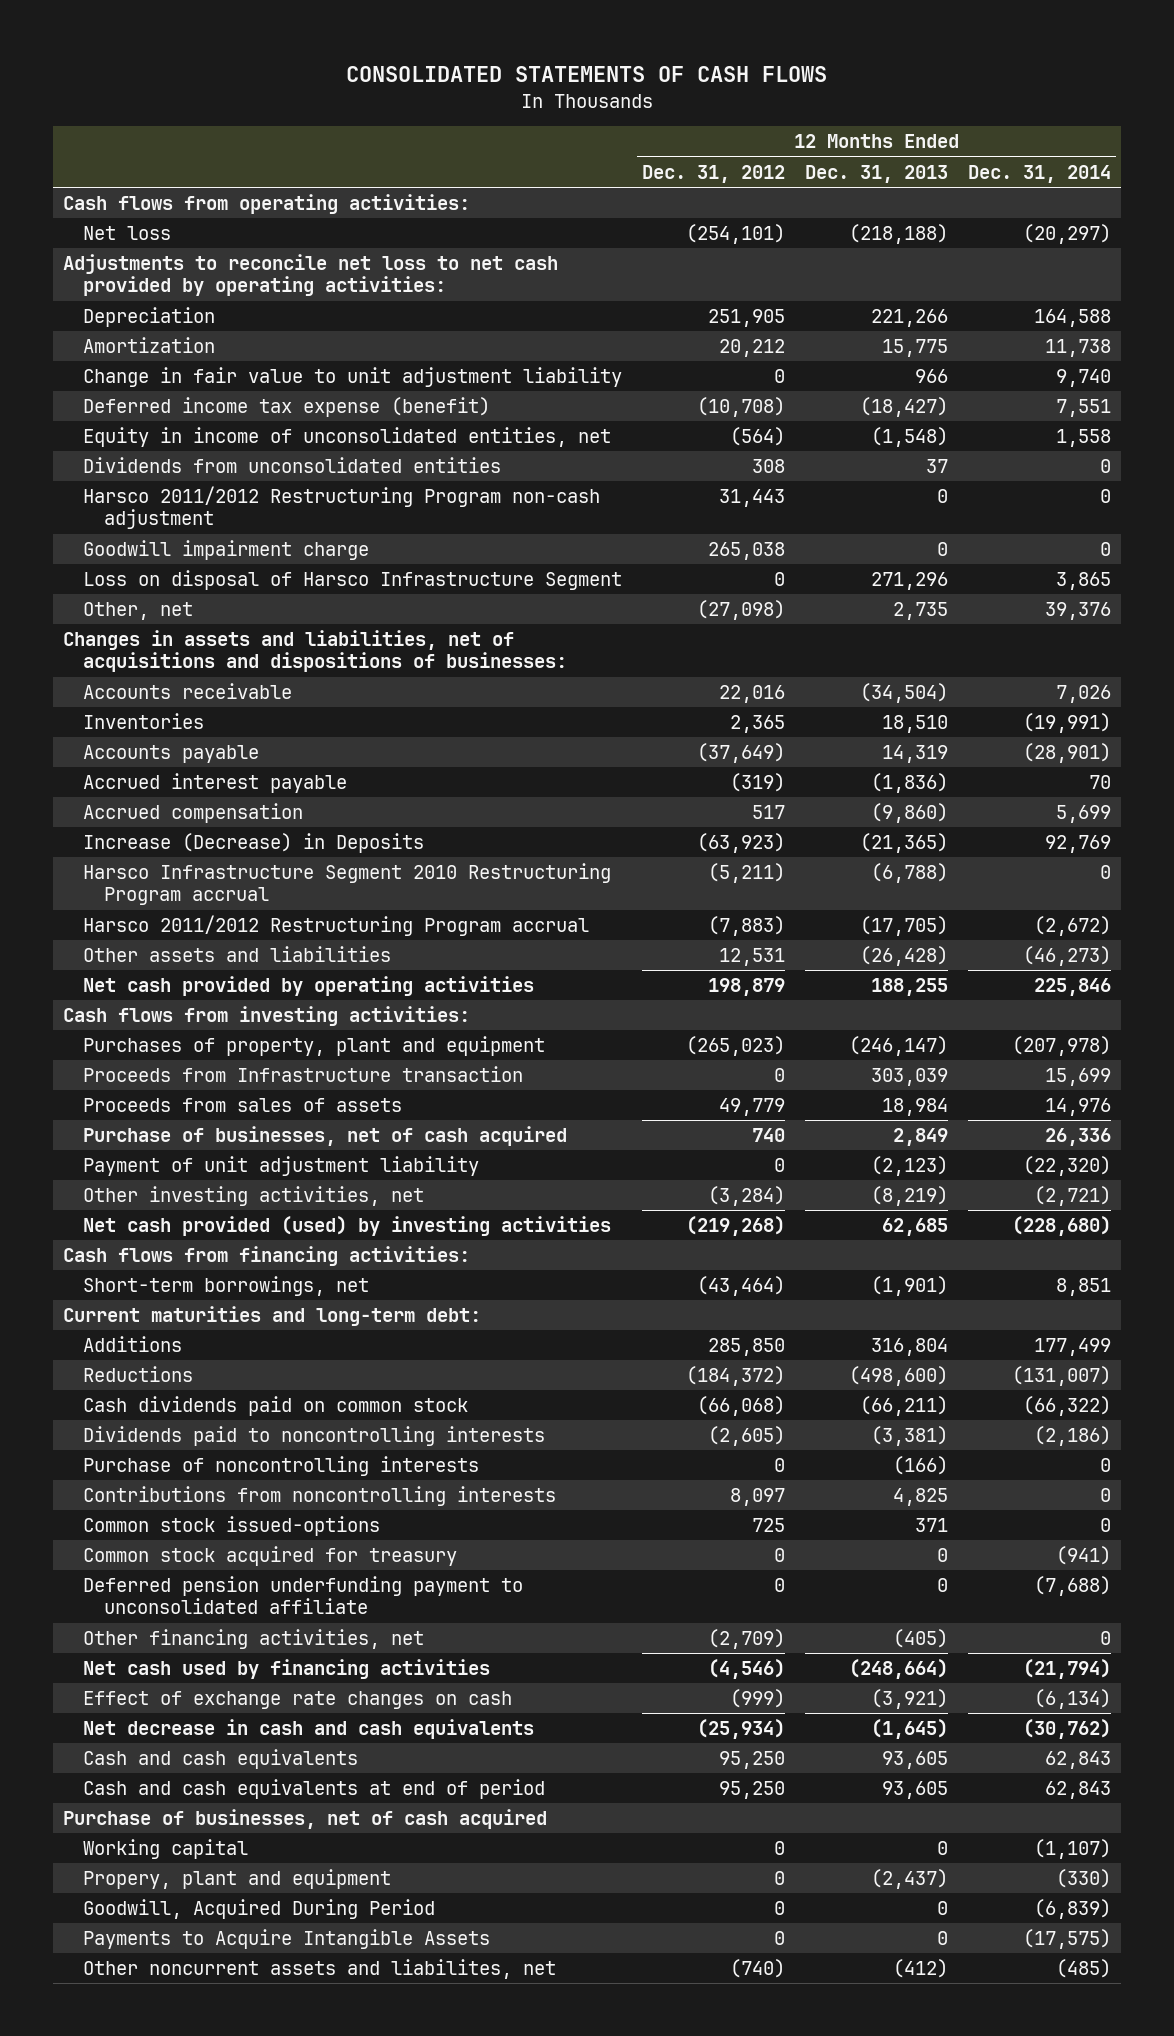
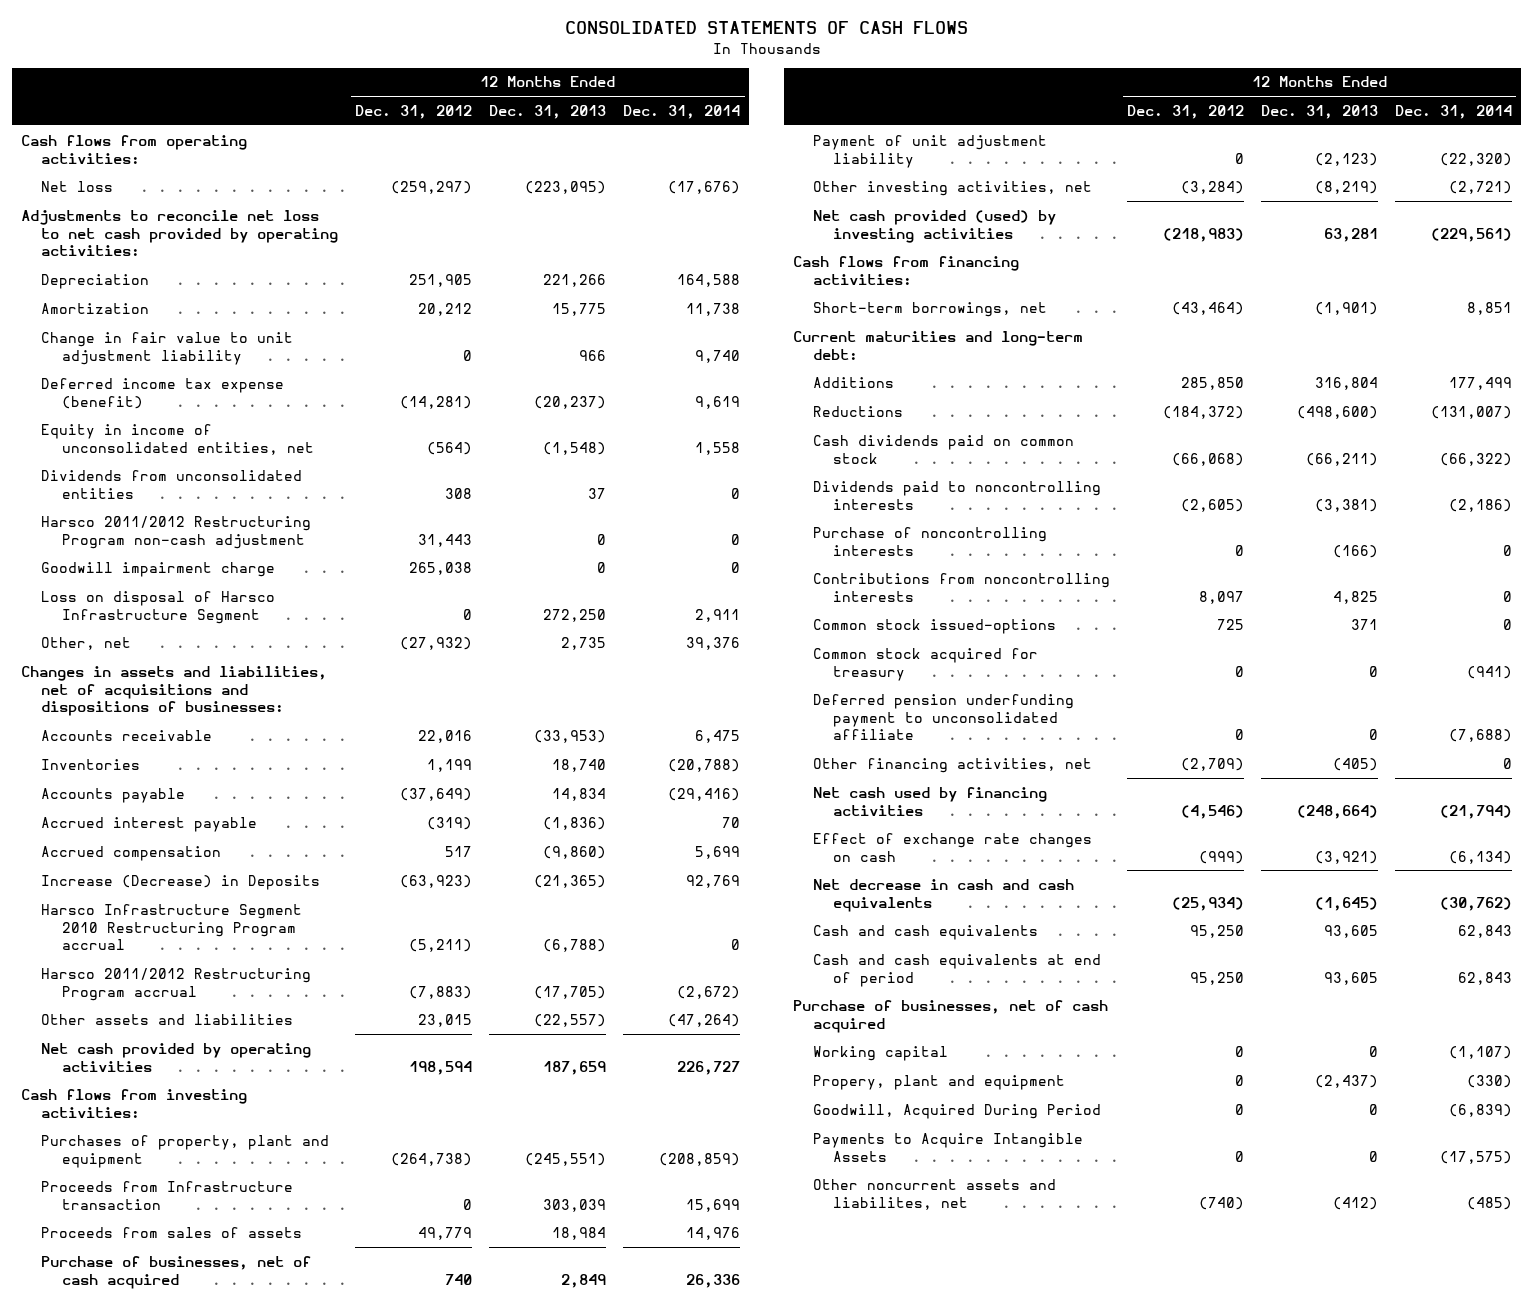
- Net loss | (254,101) | (218,188) | (20,297)
+ Net loss | (259,297) | (223,095) | (17,676)
- Deferred income tax expense (benefit) | (10,708) | (18,427) | 7,551
+ Deferred income tax expense (benefit) | (14,281) | (20,237) | 9,619
- Loss on disposal of Harsco Infrastructure Segment | 0 | 271,296 | 3,865
- Other, net | (27,098) | 2,735 | 39,376
+ Loss on disposal of Harsco Infrastructure Segment | 0 | 272,250 | 2,911
+ Other, net | (27,932) | 2,735 | 39,376
- Accounts receivable | 22,016 | (34,504) | 7,026
- Inventories | 2,365 | 18,510 | (19,991)
- Accounts payable | (37,649) | 14,319 | (28,901)
+ Accounts receivable | 22,016 | (33,953) | 6,475
+ Inventories | 1,199 | 18,740 | (20,788)
+ Accounts payable | (37,649) | 14,834 | (29,416)
- Other assets and liabilities | 12,531 | (26,428) | (46,273)
- Net cash provided by operating activities | 198,879 | 188,255 | 225,846
+ Other assets and liabilities | 23,015 | (22,557) | (47,264)
+ Net cash provided by operating activities | 198,594 | 187,659 | 226,727
- Purchases of property, plant and equipment | (265,023) | (246,147) | (207,978)
+ Purchases of property, plant and equipment | (264,738) | (245,551) | (208,859)
- Net cash provided (used) by investing activities | (219,268) | 62,685 | (228,680)
+ Net cash provided (used) by investing activities | (218,983) | 63,281 | (229,561)

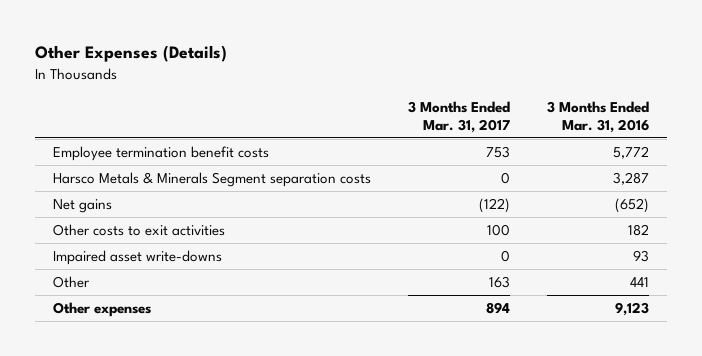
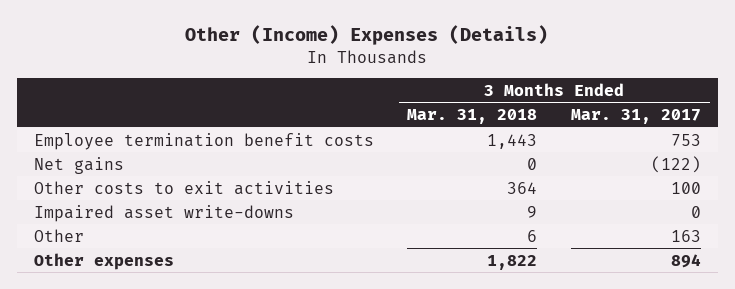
- Other Expenses (Details)
+ Other (Income) Expenses (Details)
- | 3 Months Ended Mar. 31, 2017 | 3 Months Ended Mar. 31, 2016
+ | 3 Months Ended Mar. 31, 2018 | 3 Months Ended Mar. 31, 2017
- Harsco Metals & Minerals Segment separation costs | 0 | 3,287

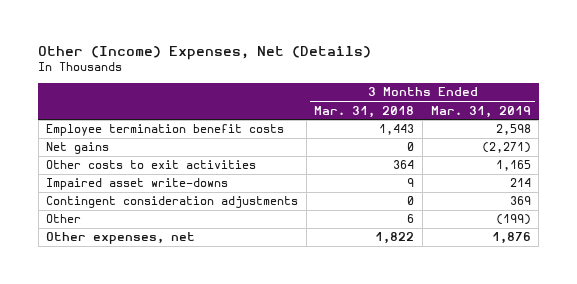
- Other (Income) Expenses (Details)
+ Other (Income) Expenses, Net (Details)
- | 3 Months Ended Mar. 31, 2018 | 3 Months Ended Mar. 31, 2017
+ | 3 Months Ended Mar. 31, 2018 | 3 Months Ended Mar. 31, 2019
+ Contingent consideration adjustments | 0 | 369
- Other expenses | 1,822 | 894
+ Other expenses, net | 1,822 | 1,876

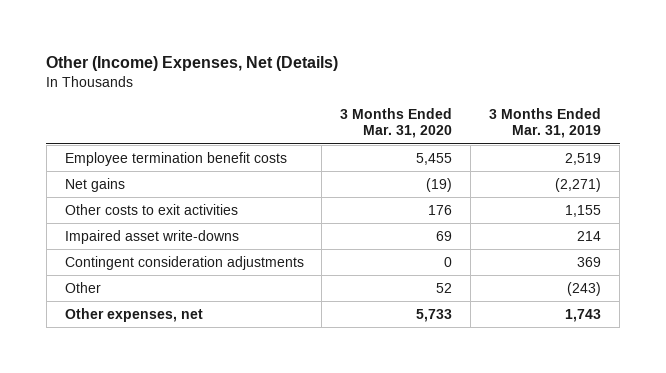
- | 3 Months Ended Mar. 31, 2018 | 3 Months Ended Mar. 31, 2019
+ | 3 Months Ended Mar. 31, 2020 | 3 Months Ended Mar. 31, 2019
- Employee termination benefit costs | 1,443 | 2,598
+ Employee termination benefit costs | 5,455 | 2,519
- Other costs to exit activities | 364 | 1,165
+ Other costs to exit activities | 176 | 1,155
- Other | 6 | (199)
- Other expenses, net | 1,822 | 1,876
+ Other | 52 | (243)
+ Other expenses, net | 5,733 | 1,743

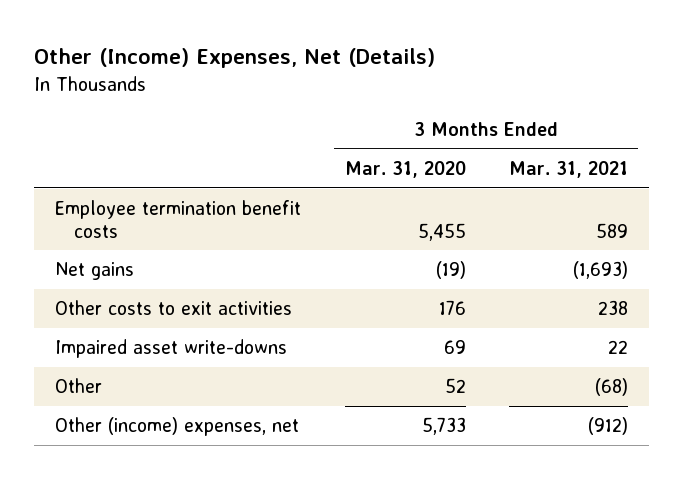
- | 3 Months Ended Mar. 31, 2020 | 3 Months Ended Mar. 31, 2019
+ | 3 Months Ended Mar. 31, 2020 | 3 Months Ended Mar. 31, 2021
- Contingent consideration adjustments | 0 | 369
- Other expenses, net | 5,733 | 1,743
+ Other (income) expenses, net | 5,733 | (912)

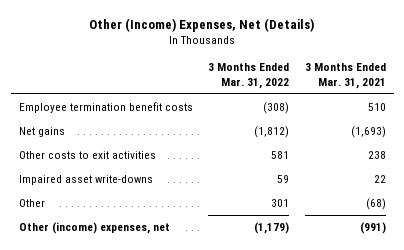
- | 3 Months Ended Mar. 31, 2020 | 3 Months Ended Mar. 31, 2021
+ | 3 Months Ended Mar. 31, 2022 | 3 Months Ended Mar. 31, 2021
- Employee termination benefit costs | 5,455 | 589
+ Employee termination benefit costs | (308) | 510
- Other (income) expenses, net | 5,733 | (912)
+ Other (income) expenses, net | (1,179) | (991)

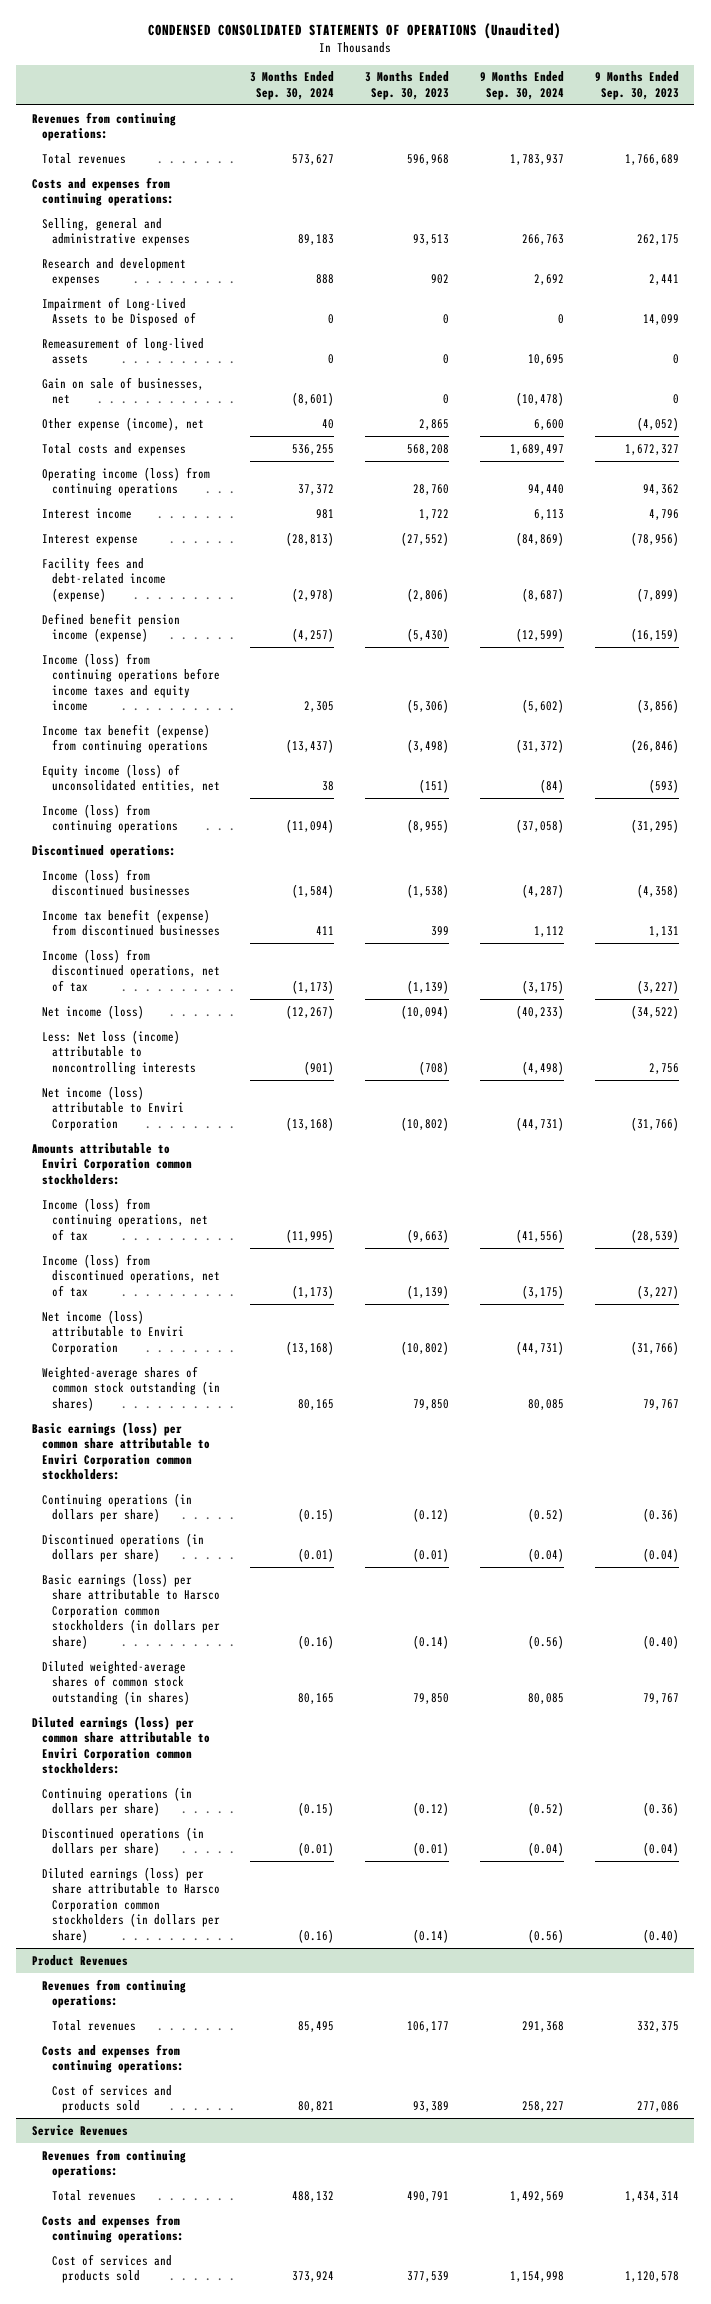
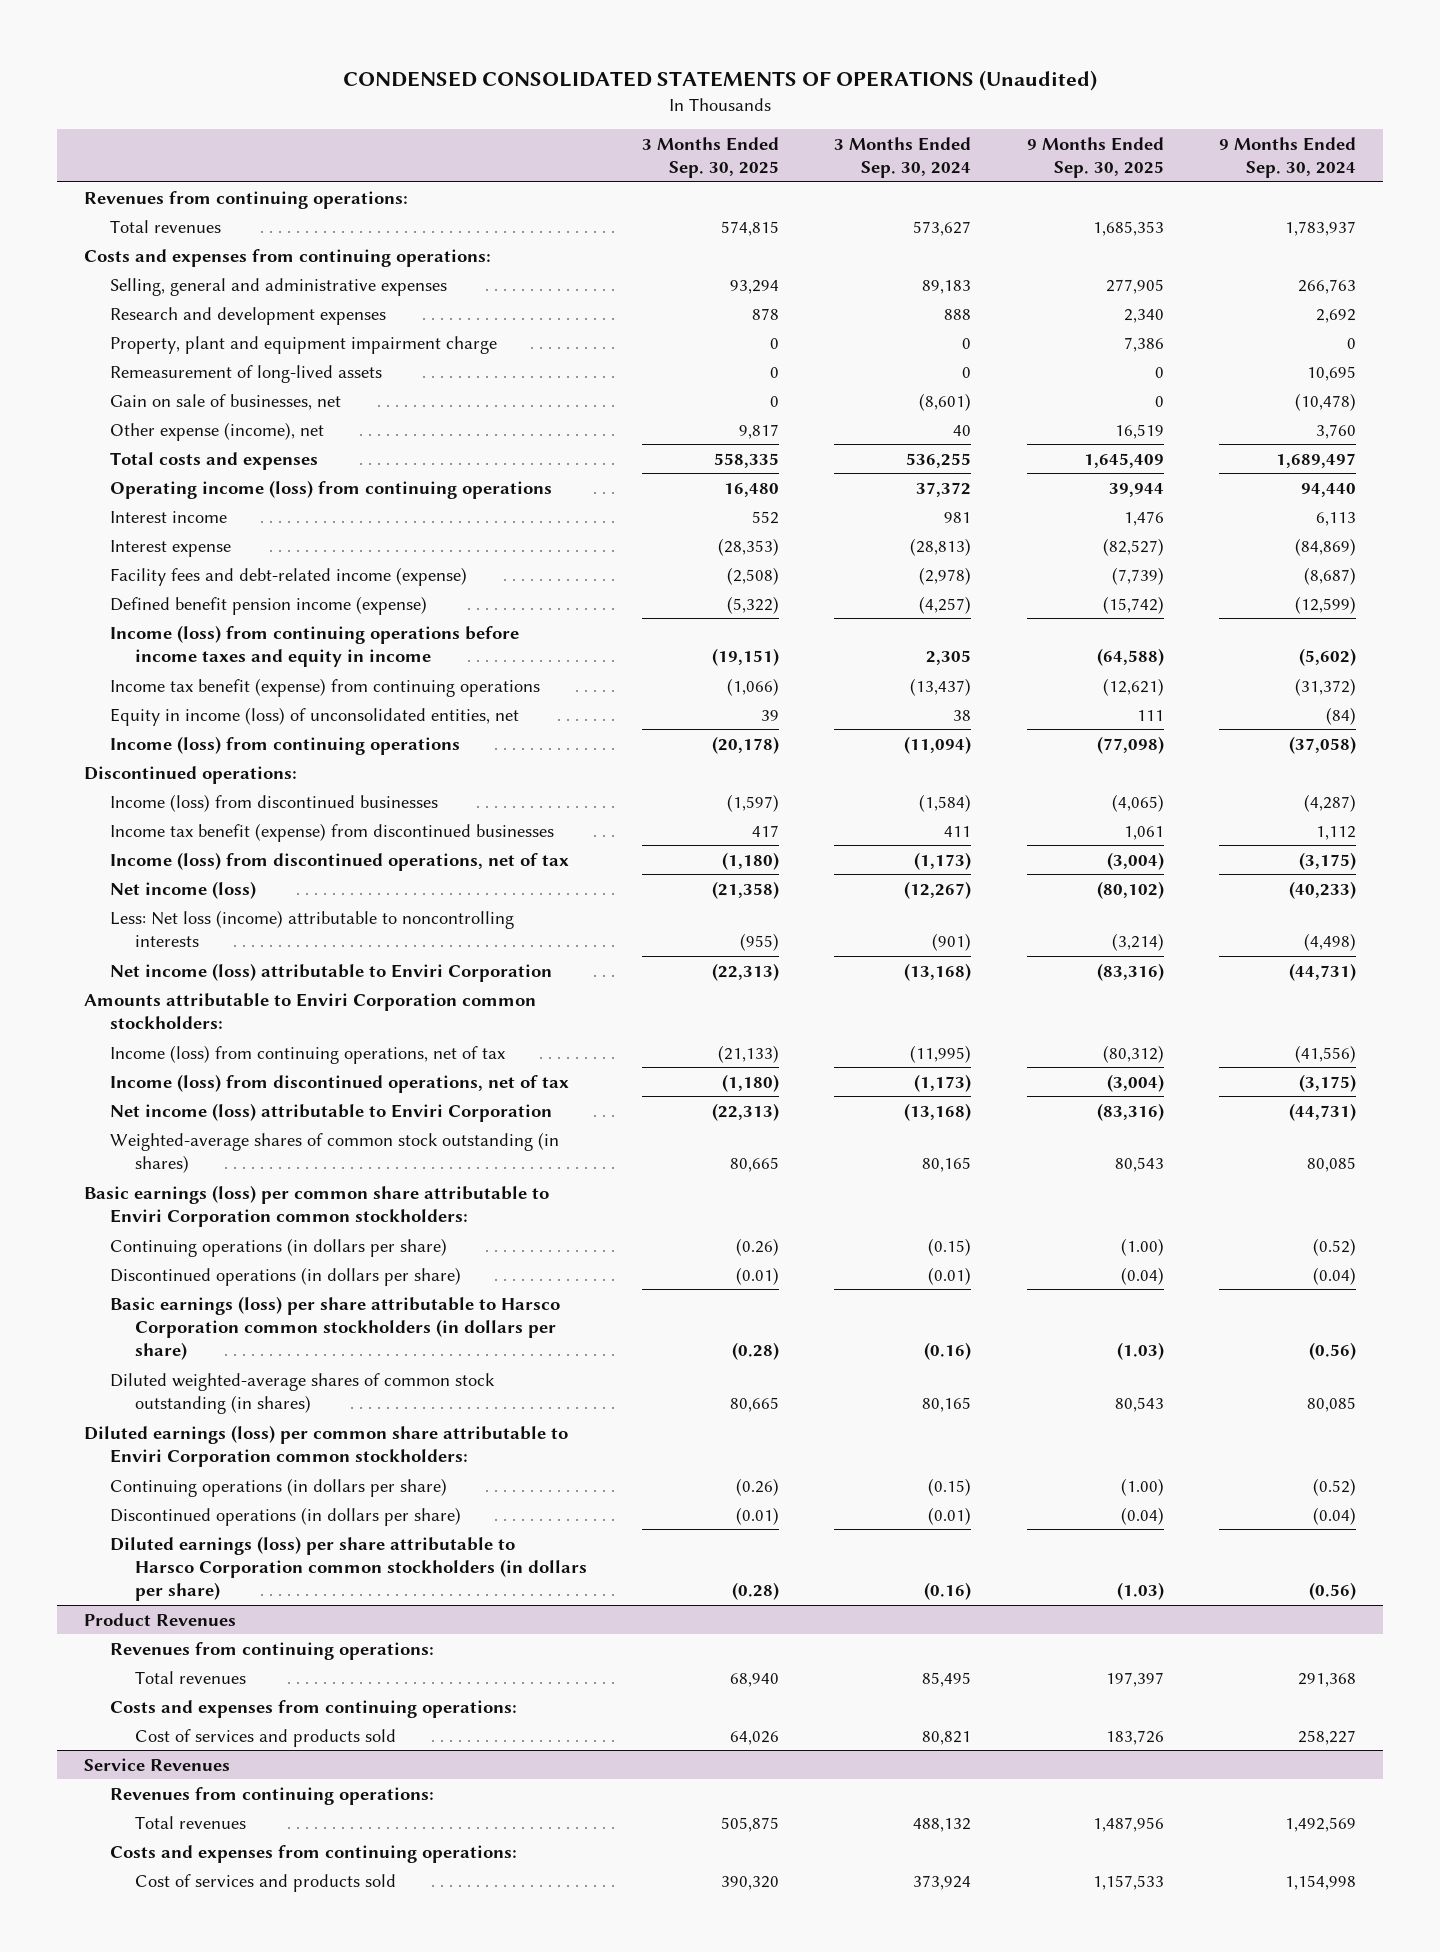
- | 3 Months Ended Sep. 30, 2024 | 3 Months Ended Sep. 30, 2023 | 9 Months Ended Sep. 30, 2024 | 9 Months Ended Sep. 30, 2023
+ | 3 Months Ended Sep. 30, 2025 | 3 Months Ended Sep. 30, 2024 | 9 Months Ended Sep. 30, 2025 | 9 Months Ended Sep. 30, 2024
- Impairment of Long-Lived Assets to be Disposed of | 0 | 0 | 0 | 14,099
+ Property, plant and equipment impairment charge | 0 | 0 | 7,386 | 0
- Other expense (income), net | 40 | 2,865 | 6,600 | (4,052)
+ Other expense (income), net | 9,817 | 40 | 16,519 | 3,760
- Income (loss) from continuing operations before income taxes and equity income | 2,305 | (5,306) | (5,602) | (3,856)
+ Income (loss) from continuing operations before income taxes and equity in income | (19,151) | 2,305 | (64,588) | (5,602)
- Equity income (loss) of unconsolidated entities, net | 38 | (151) | (84) | (593)
+ Equity in income (loss) of unconsolidated entities, net | 39 | 38 | 111 | (84)

